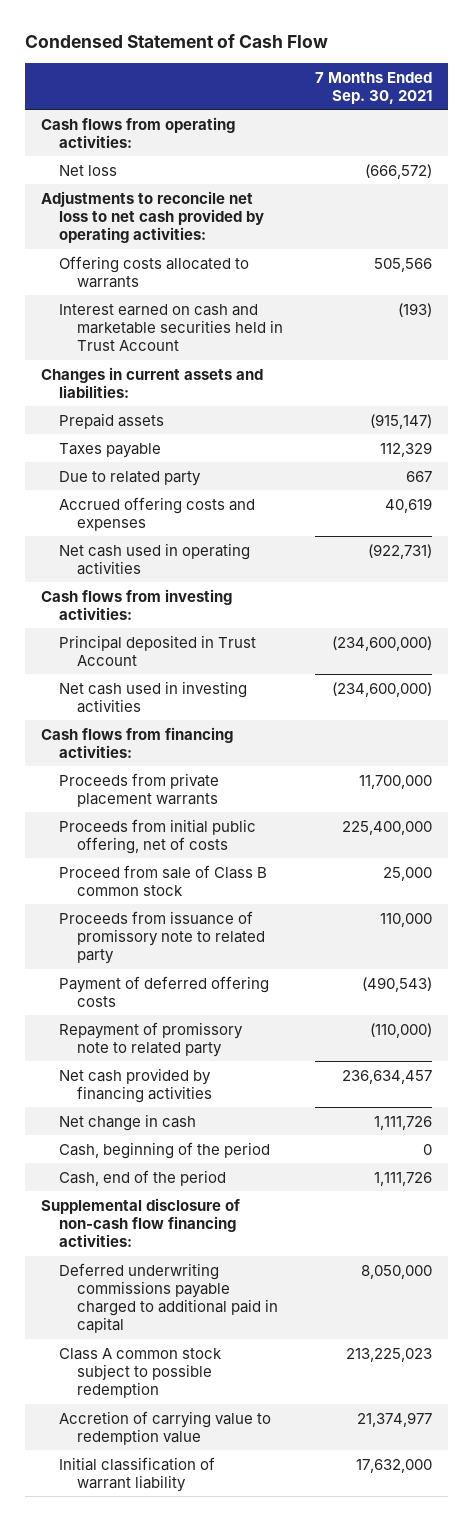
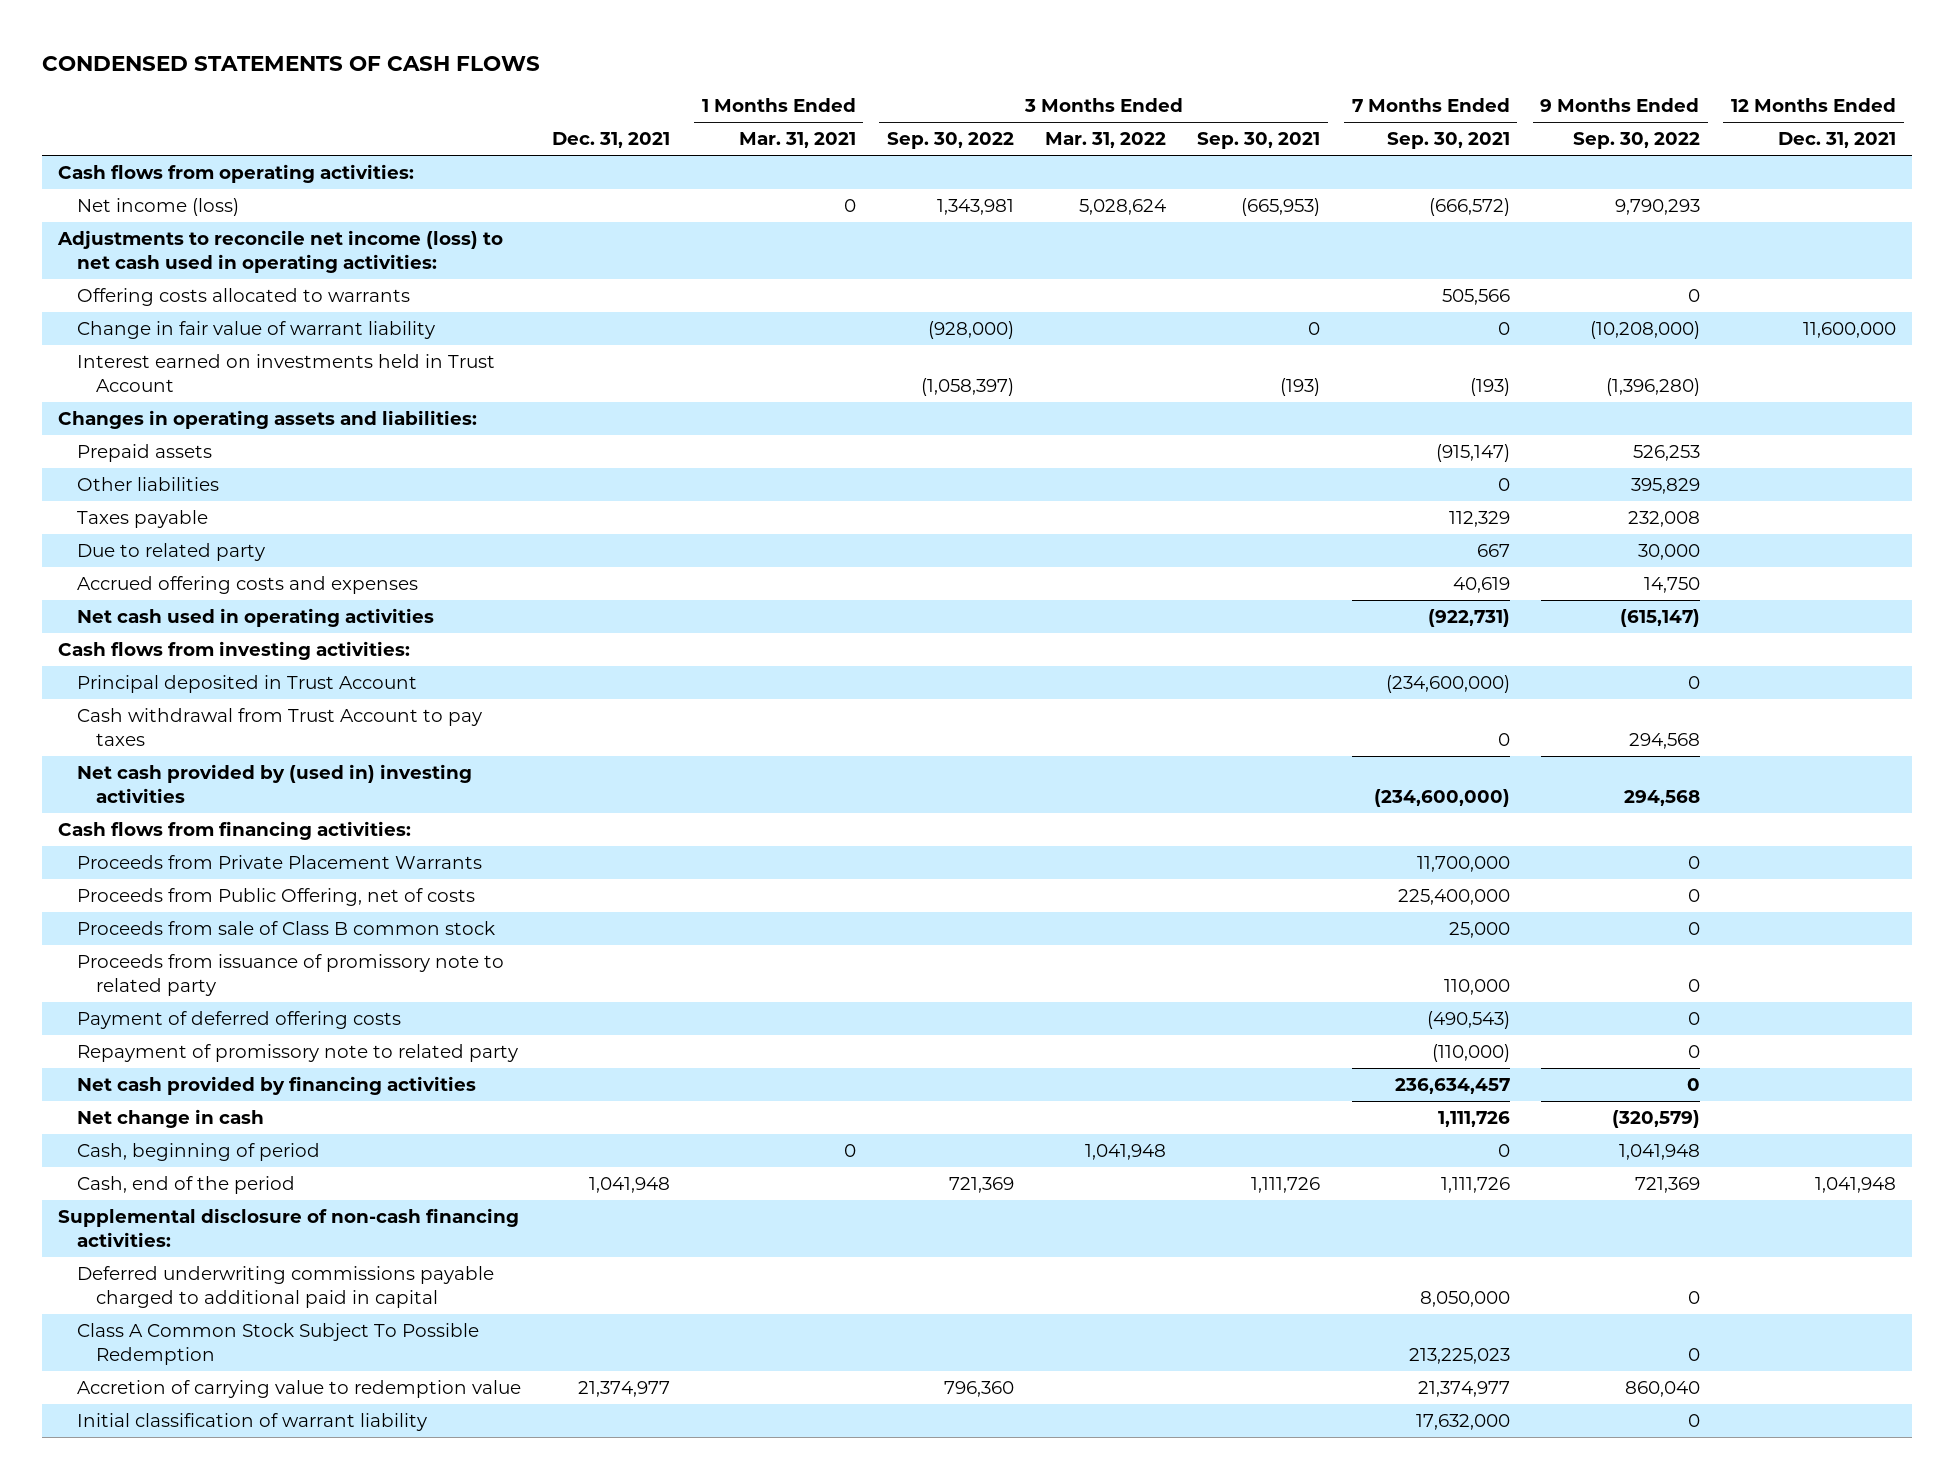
- Condensed Statement of Cash Flow
+ CONDENSED STATEMENTS OF CASH FLOWS
- | 7 Months Ended Sep. 30, 2021
+ | Dec. 31, 2021 | 1 Months Ended Mar. 31, 2021 | 3 Months Ended Sep. 30, 2022 | 3 Months Ended Mar. 31, 2022 | 3 Months Ended Sep. 30, 2021 | 7 Months Ended Sep. 30, 2021 | 9 Months Ended Sep. 30, 2022 | 12 Months Ended Dec. 31, 2021
- Net loss | (666,572)
- Adjustments to reconcile net loss to net cash provided by operating activities:
+ Net income (loss) | | 0 | 1,343,981 | 5,028,624 | (665,953) | (666,572) | 9,790,293 |
+ Adjustments to reconcile net income (loss) to net cash used in operating activities:
- Interest earned on cash and marketable securities held in Trust Account | (193)
- Changes in current assets and liabilities:
+ Change in fair value of warrant liability | | | (928,000) | | 0 | 0 | (10,208,000) | 11,600,000
+ Interest earned on investments held in Trust Account | | | (1,058,397) | | (193) | (193) | (1,396,280) |
+ Changes in operating assets and liabilities:
+ Other liabilities | | | | | | 0 | 395,829 |
- Net cash used in investing activities | (234,600,000)
+ Cash withdrawal from Trust Account to pay taxes | | | | | | 0 | 294,568 |
+ Net cash provided by (used in) investing activities | | | | | | (234,600,000) | 294,568 |
- Proceeds from private placement warrants | 11,700,000
- Proceeds from initial public offering, net of costs | 225,400,000
- Proceed from sale of Class B common stock | 25,000
+ Proceeds from Private Placement Warrants | | | | | | 11,700,000 | 0 |
+ Proceeds from Public Offering, net of costs | | | | | | 225,400,000 | 0 |
+ Proceeds from sale of Class B common stock | | | | | | 25,000 | 0 |
- Cash, beginning of the period | 0
+ Cash, beginning of period | | 0 | | 1,041,948 | | 0 | 1,041,948 |
- Supplemental disclosure of non-cash flow financing activities:
+ Supplemental disclosure of non-cash financing activities:
- Class A common stock subject to possible redemption | 213,225,023
+ Class A Common Stock Subject To Possible Redemption | | | | | | 213,225,023 | 0 |

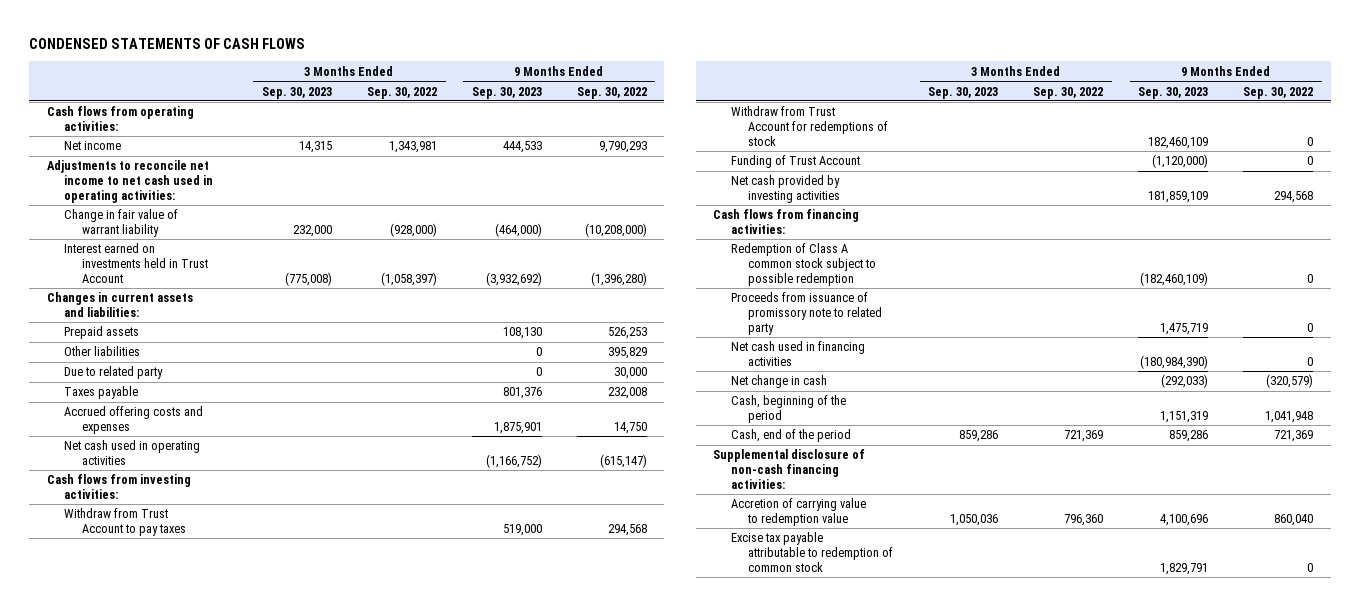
- | Dec. 31, 2021 | 1 Months Ended Mar. 31, 2021 | 3 Months Ended Sep. 30, 2022 | 3 Months Ended Mar. 31, 2022 | 3 Months Ended Sep. 30, 2021 | 7 Months Ended Sep. 30, 2021 | 9 Months Ended Sep. 30, 2022 | 12 Months Ended Dec. 31, 2021
+ | 3 Months Ended Sep. 30, 2023 | 3 Months Ended Sep. 30, 2022 | 9 Months Ended Sep. 30, 2023 | 9 Months Ended Sep. 30, 2022
- Net income (loss) | | 0 | 1,343,981 | 5,028,624 | (665,953) | (666,572) | 9,790,293 |
- Adjustments to reconcile net income (loss) to net cash used in operating activities:
- Offering costs allocated to warrants | | | | | | 505,566 | 0 |
+ Net income | 14,315 | 1,343,981 | 444,533 | 9,790,293
+ Adjustments to reconcile net income to net cash used in operating activities:
- Changes in operating assets and liabilities:
+ Changes in current assets and liabilities:
moved down: Taxes payable | | | 801,376 | 232,008
- Principal deposited in Trust Account | | | | | | (234,600,000) | 0 |
- Cash withdrawal from Trust Account to pay taxes | | | | | | 0 | 294,568 |
- Net cash provided by (used in) investing activities | | | | | | (234,600,000) | 294,568 |
+ Withdraw from Trust Account to pay taxes | | | 519,000 | 294,568
+ Withdraw from Trust Account for redemptions of stock | | | 182,460,109 | 0
+ Funding of Trust Account | | | (1,120,000) | 0
+ Net cash provided by investing activities | | | 181,859,109 | 294,568
- Proceeds from Private Placement Warrants | | | | | | 11,700,000 | 0 |
- Proceeds from Public Offering, net of costs | | | | | | 225,400,000 | 0 |
- Proceeds from sale of Class B common stock | | | | | | 25,000 | 0 |
+ Redemption of Class A common stock subject to possible redemption | | | (182,460,109) | 0
- Payment of deferred offering costs | | | | | | (490,543) | 0 |
- Repayment of promissory note to related party | | | | | | (110,000) | 0 |
- Net cash provided by financing activities | | | | | | 236,634,457 | 0 |
+ Net cash used in financing activities | | | (180,984,390) | 0
- Cash, beginning of period | | 0 | | 1,041,948 | | 0 | 1,041,948 |
+ Cash, beginning of the period | | | 1,151,319 | 1,041,948
- Deferred underwriting commissions payable charged to additional paid in capital | | | | | | 8,050,000 | 0 |
- Class A Common Stock Subject To Possible Redemption | | | | | | 213,225,023 | 0 |
- Initial classification of warrant liability | | | | | | 17,632,000 | 0 |
+ Excise tax payable attributable to redemption of common stock | | | 1,829,791 | 0

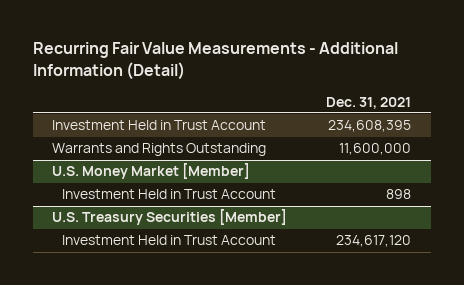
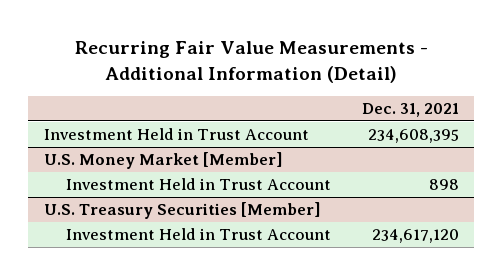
- Warrants and Rights Outstanding | 11,600,000

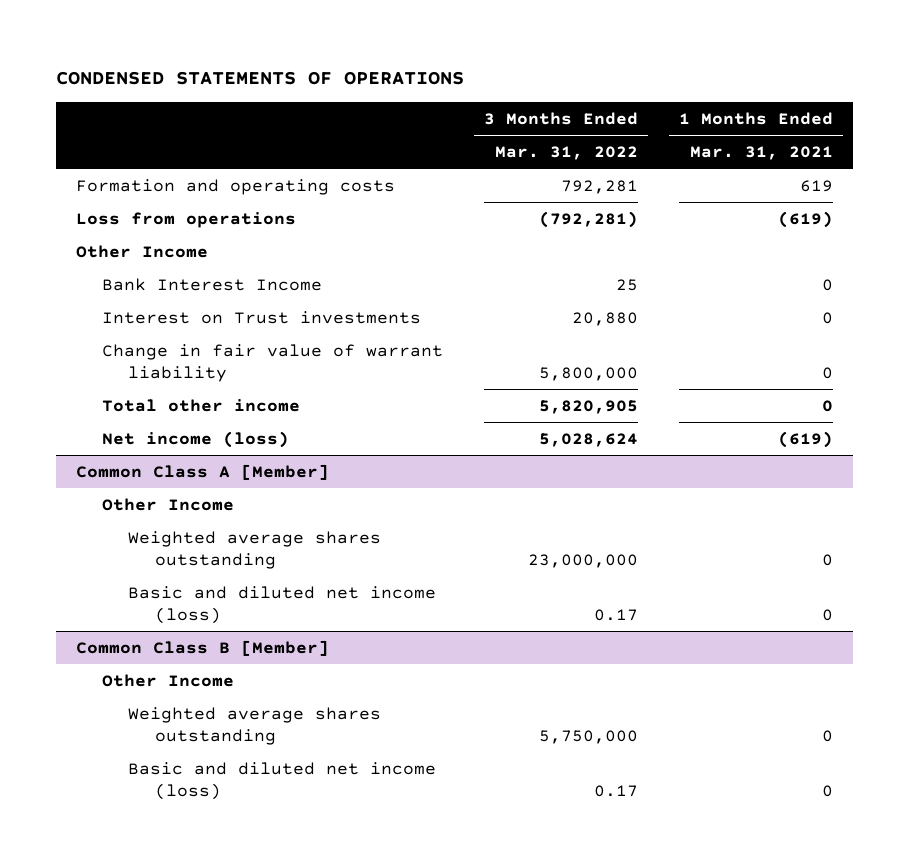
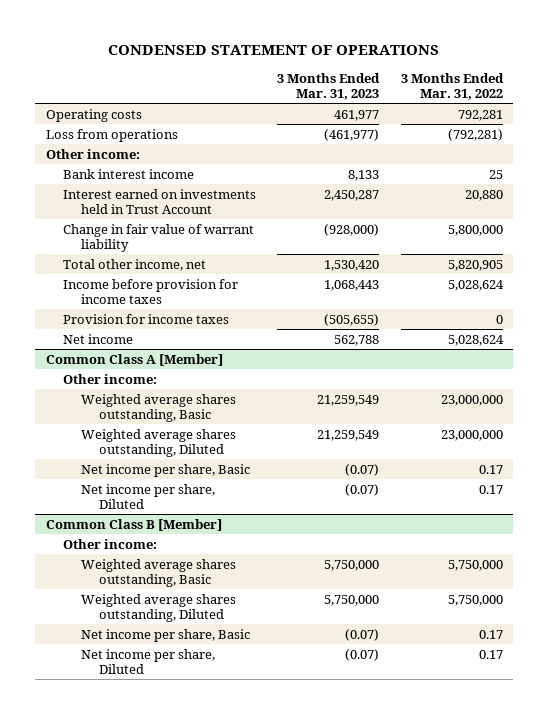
- CONDENSED STATEMENTS OF OPERATIONS
+ CONDENSED STATEMENT OF OPERATIONS
- | 3 Months Ended Mar. 31, 2022 | 1 Months Ended Mar. 31, 2021
+ | 3 Months Ended Mar. 31, 2023 | 3 Months Ended Mar. 31, 2022
- Formation and operating costs | 792,281 | 619
+ Operating costs | 461,977 | 792,281
- Other Income
- Bank Interest Income | 25 | 0
- Interest on Trust investments | 20,880 | 0
+ Other income:
+ Bank interest income | 8,133 | 25
+ Interest earned on investments held in Trust Account | 2,450,287 | 20,880
- Total other income | 5,820,905 | 0
- Net income (loss) | 5,028,624 | (619)
+ Total other income, net | 1,530,420 | 5,820,905
+ Income before provision for income taxes | 1,068,443 | 5,028,624
+ Provision for income taxes | (505,655) | 0
+ Net income | 562,788 | 5,028,624
@ Common Class A [Member]
- Other Income
- Weighted average shares outstanding | 23,000,000 | 0
- Basic and diluted net income (loss) | 0.17 | 0
+ Other income:
+ Weighted average shares outstanding, Basic | 21,259,549 | 23,000,000
+ Weighted average shares outstanding, Diluted | 21,259,549 | 23,000,000
+ Net income per share, Basic | (0.07) | 0.17
+ Net income per share, Diluted | (0.07) | 0.17
@ Common Class B [Member]
- Other Income
- Weighted average shares outstanding | 5,750,000 | 0
- Basic and diluted net income (loss) | 0.17 | 0
+ Other income:
+ Weighted average shares outstanding, Basic | 5,750,000 | 5,750,000
+ Weighted average shares outstanding, Diluted | 5,750,000 | 5,750,000
+ Net income per share, Basic | (0.07) | 0.17
+ Net income per share, Diluted | (0.07) | 0.17

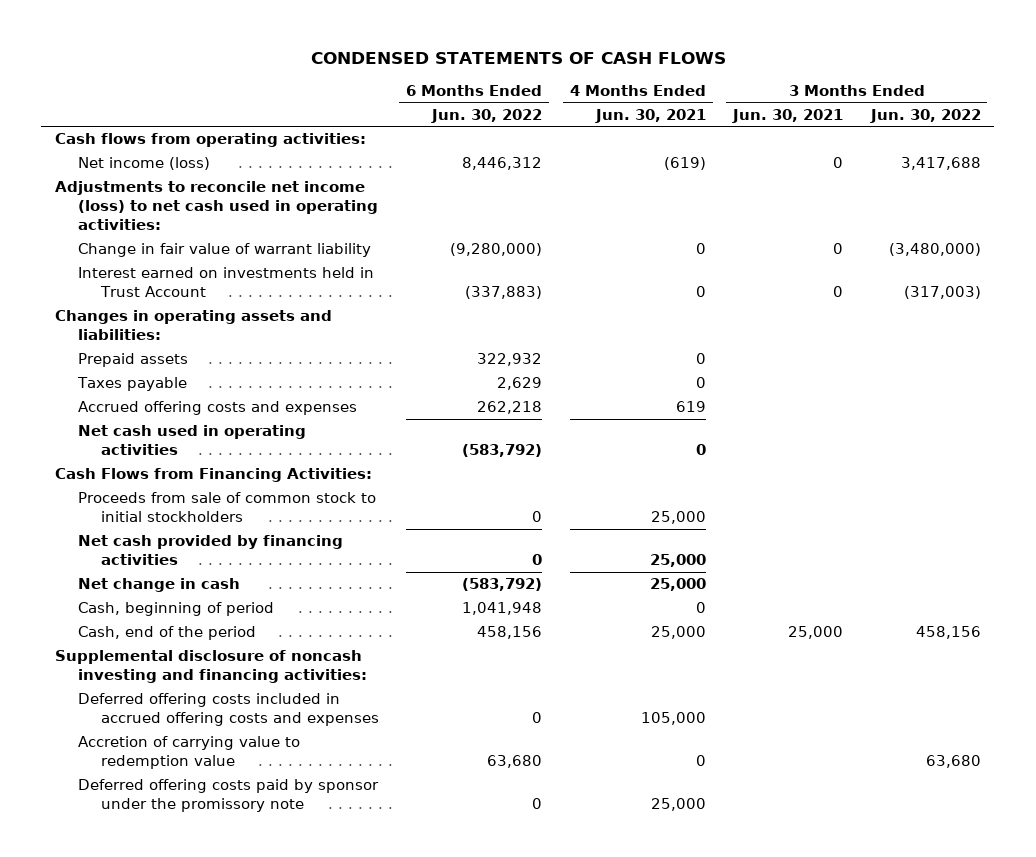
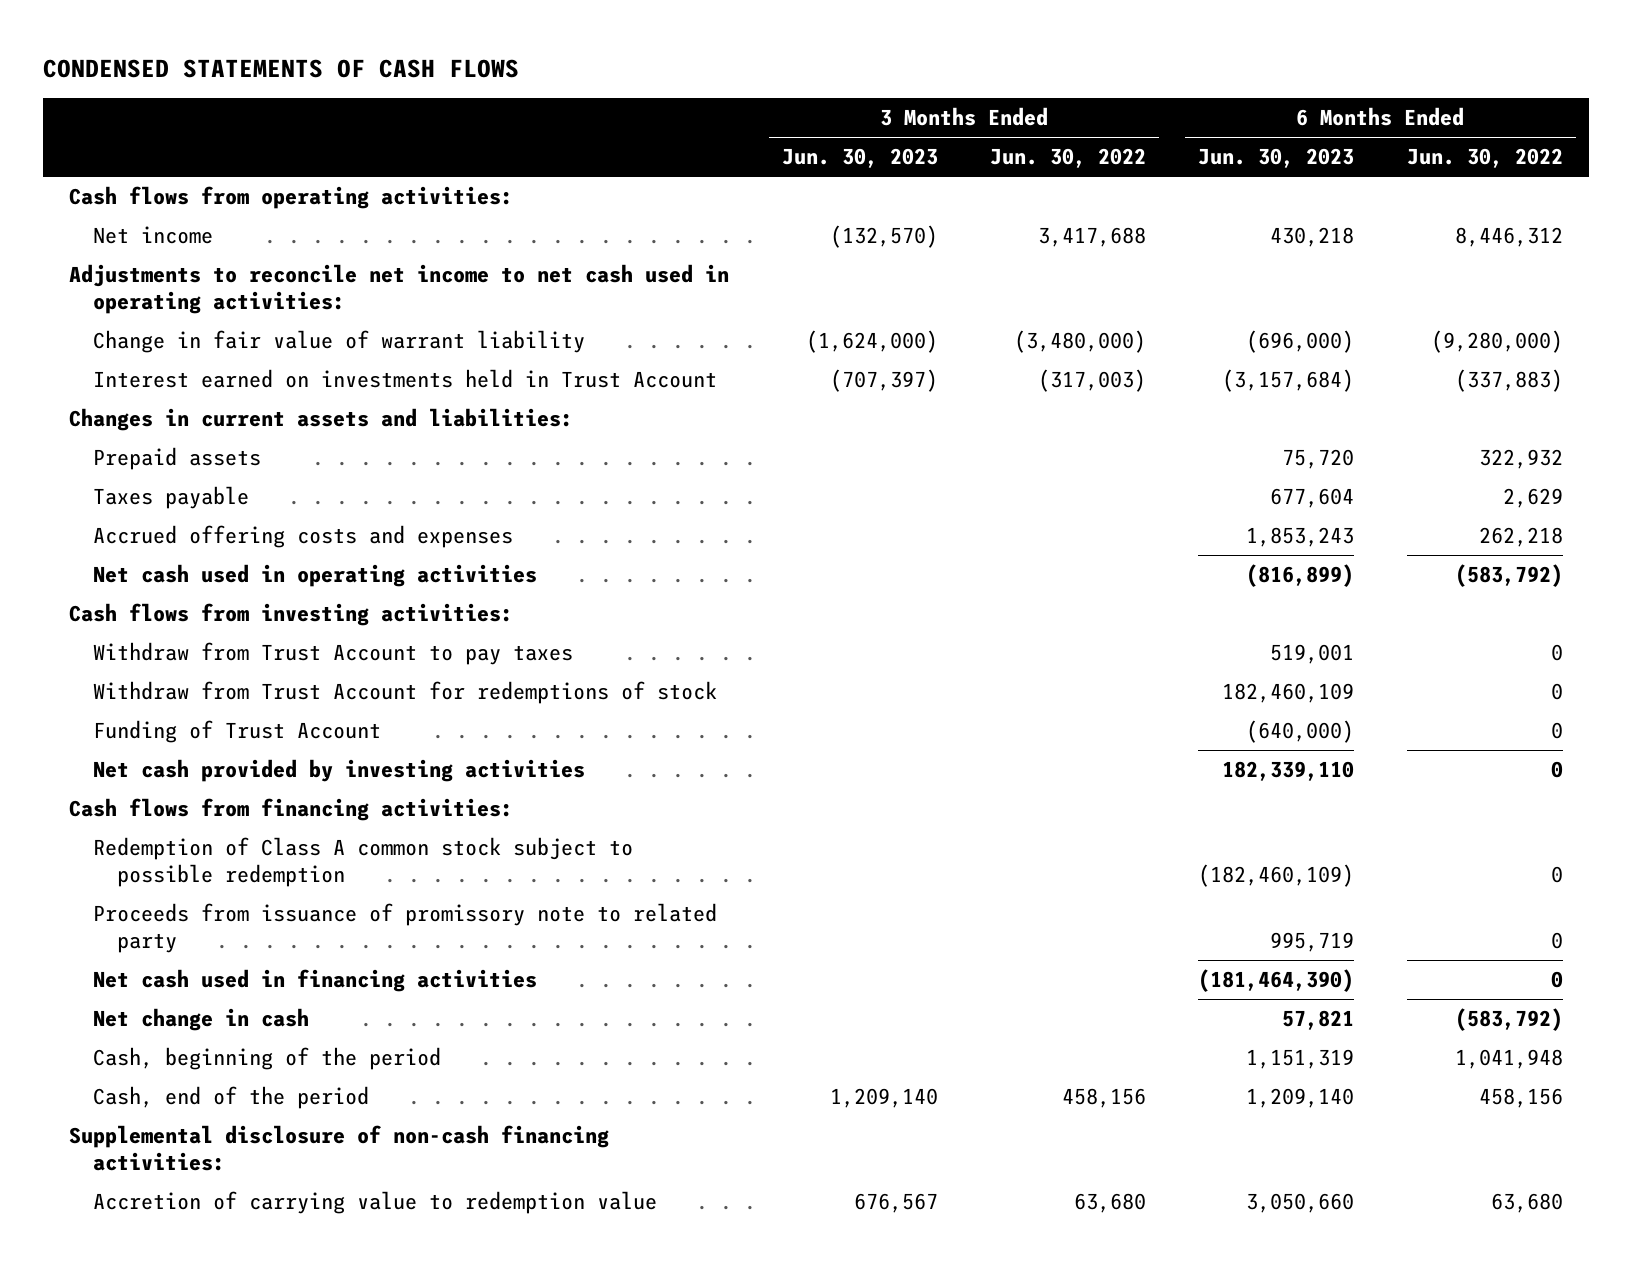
- | 6 Months Ended Jun. 30, 2022 | 4 Months Ended Jun. 30, 2021 | 3 Months Ended Jun. 30, 2021 | 3 Months Ended Jun. 30, 2022
+ | 3 Months Ended Jun. 30, 2023 | 3 Months Ended Jun. 30, 2022 | 6 Months Ended Jun. 30, 2023 | 6 Months Ended Jun. 30, 2022
- Net income (loss) | 8,446,312 | (619) | 0 | 3,417,688
- Adjustments to reconcile net income (loss) to net cash used in operating activities:
+ Net income | (132,570) | 3,417,688 | 430,218 | 8,446,312
+ Adjustments to reconcile net income to net cash used in operating activities:
- Changes in operating assets and liabilities:
+ Changes in current assets and liabilities:
- Cash Flows from Financing Activities:
- Proceeds from sale of common stock to initial stockholders | 0 | 25,000 | |
- Net cash provided by financing activities | 0 | 25,000 | |
+ Cash flows from investing activities:
+ Withdraw from Trust Account to pay taxes | | | 519,001 | 0
+ Withdraw from Trust Account for redemptions of stock | | | 182,460,109 | 0
+ Funding of Trust Account | | | (640,000) | 0
+ Net cash provided by investing activities | | | 182,339,110 | 0
+ Cash flows from financing activities:
+ Redemption of Class A common stock subject to possible redemption | | | (182,460,109) | 0
+ Proceeds from issuance of promissory note to related party | | | 995,719 | 0
+ Net cash used in financing activities | | | (181,464,390) | 0
- Cash, beginning of period | 1,041,948 | 0 | |
+ Cash, beginning of the period | | | 1,151,319 | 1,041,948
- Supplemental disclosure of noncash investing and financing activities:
- Deferred offering costs included in accrued offering costs and expenses | 0 | 105,000 | |
+ Supplemental disclosure of non-cash financing activities:
- Deferred offering costs paid by sponsor under the promissory note | 0 | 25,000 | |

